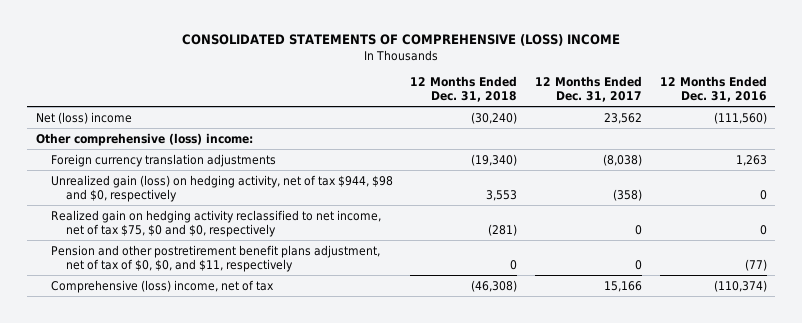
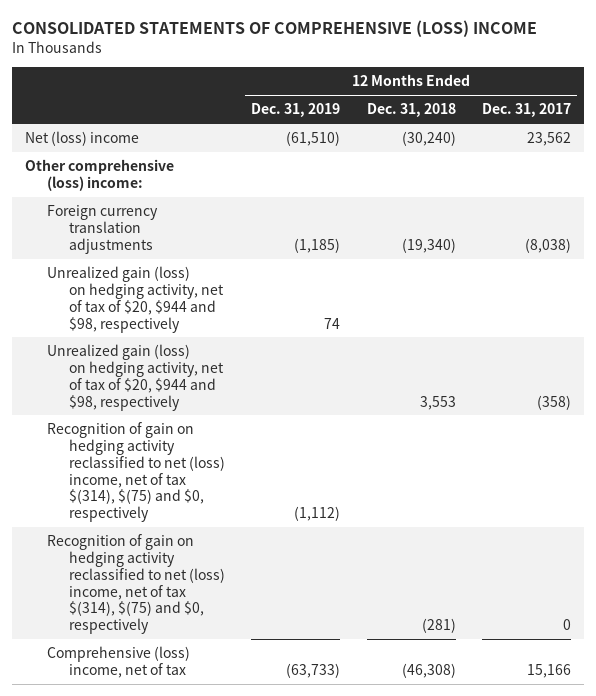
- | 12 Months Ended Dec. 31, 2018 | 12 Months Ended Dec. 31, 2017 | 12 Months Ended Dec. 31, 2016
+ | 12 Months Ended Dec. 31, 2019 | 12 Months Ended Dec. 31, 2018 | 12 Months Ended Dec. 31, 2017
- Unrealized gain (loss) on hedging activity, net of tax $944, $98 and $0, respectively | 3,553 | (358) | 0
- Realized gain on hedging activity reclassified to net income, net of tax $75, $0 and $0, respectively | (281) | 0 | 0
- Pension and other postretirement benefit plans adjustment, net of tax of $0, $0, and $11, respectively | 0 | 0 | (77)
+ Unrealized gain (loss) on hedging activity, net of tax of $20, $944 and $98, respectively | 74 | |
+ Unrealized gain (loss) on hedging activity, net of tax of $20, $944 and $98, respectively | | 3,553 | (358)
+ Recognition of gain on hedging activity reclassified to net (loss) income, net of tax $(314), $(75) and $0, respectively | (1,112) | |
+ Recognition of gain on hedging activity reclassified to net (loss) income, net of tax $(314), $(75) and $0, respectively | | (281) | 0

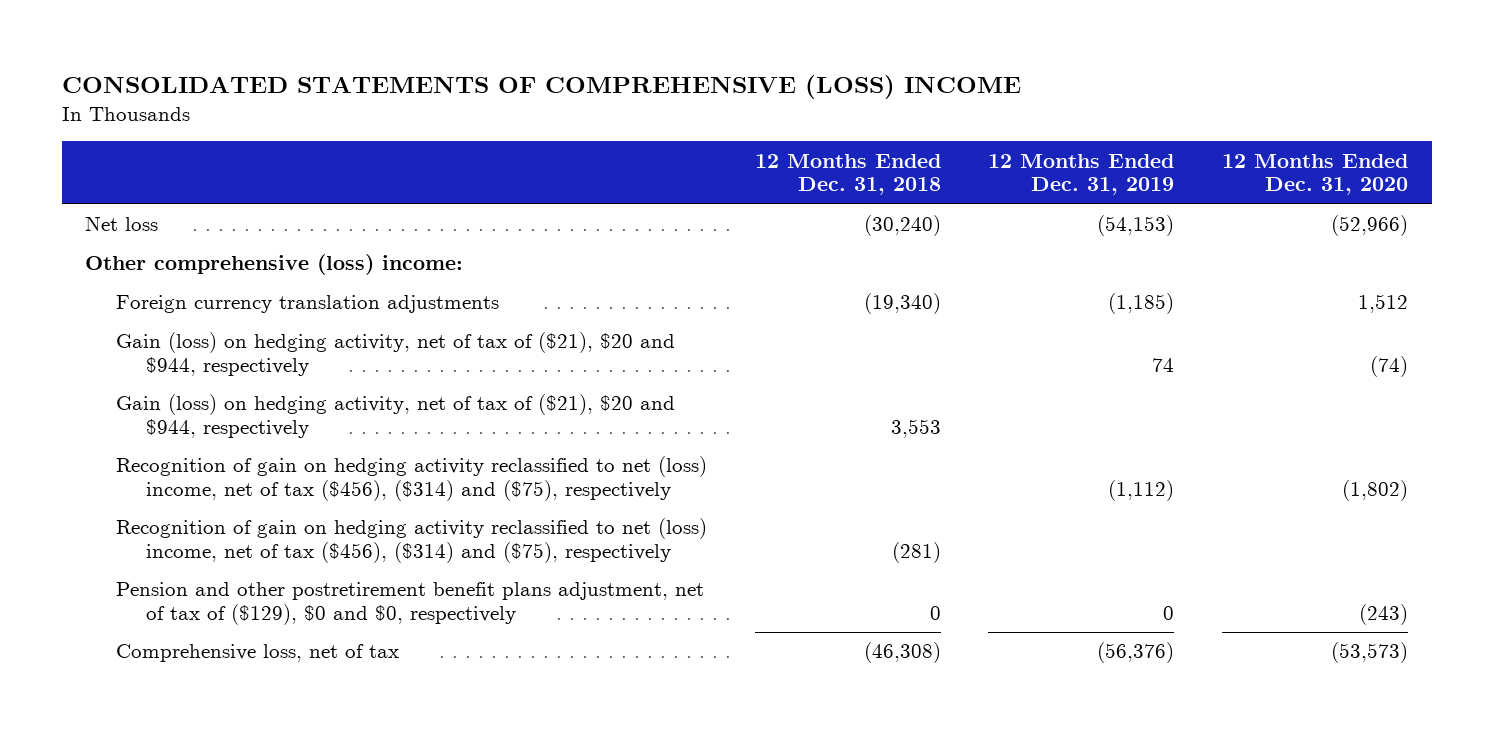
- | 12 Months Ended Dec. 31, 2019 | 12 Months Ended Dec. 31, 2018 | 12 Months Ended Dec. 31, 2017
+ | 12 Months Ended Dec. 31, 2018 | 12 Months Ended Dec. 31, 2019 | 12 Months Ended Dec. 31, 2020
- Net (loss) income | (61,510) | (30,240) | 23,562
+ Net loss | (30,240) | (54,153) | (52,966)
- Unrealized gain (loss) on hedging activity, net of tax of $20, $944 and $98, respectively | 74 | |
- Unrealized gain (loss) on hedging activity, net of tax of $20, $944 and $98, respectively | | 3,553 | (358)
- Recognition of gain on hedging activity reclassified to net (loss) income, net of tax $(314), $(75) and $0, respectively | (1,112) | |
- Recognition of gain on hedging activity reclassified to net (loss) income, net of tax $(314), $(75) and $0, respectively | | (281) | 0
- Comprehensive (loss) income, net of tax | (63,733) | (46,308) | 15,166
+ Gain (loss) on hedging activity, net of tax of ($21), $20 and $944, respectively | | 74 | (74)
+ Gain (loss) on hedging activity, net of tax of ($21), $20 and $944, respectively | 3,553 | |
+ Recognition of gain on hedging activity reclassified to net (loss) income, net of tax ($456), ($314) and ($75), respectively | | (1,112) | (1,802)
+ Recognition of gain on hedging activity reclassified to net (loss) income, net of tax ($456), ($314) and ($75), respectively | (281) | |
+ Pension and other postretirement benefit plans adjustment, net of tax of ($129), $0 and $0, respectively | 0 | 0 | (243)
+ Comprehensive loss, net of tax | (46,308) | (56,376) | (53,573)

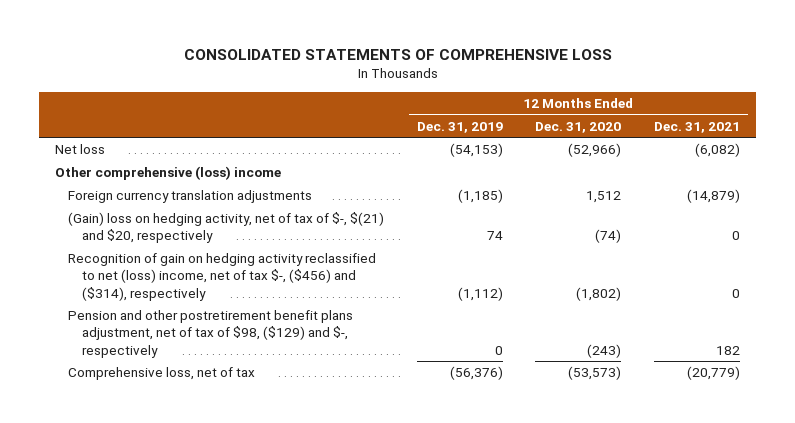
- CONSOLIDATED STATEMENTS OF COMPREHENSIVE (LOSS) INCOME
+ CONSOLIDATED STATEMENTS OF COMPREHENSIVE LOSS
- | 12 Months Ended Dec. 31, 2018 | 12 Months Ended Dec. 31, 2019 | 12 Months Ended Dec. 31, 2020
+ | 12 Months Ended Dec. 31, 2019 | 12 Months Ended Dec. 31, 2020 | 12 Months Ended Dec. 31, 2021
- Other comprehensive (loss) income:
+ Other comprehensive (loss) income
- Gain (loss) on hedging activity, net of tax of ($21), $20 and $944, respectively | | 74 | (74)
- Gain (loss) on hedging activity, net of tax of ($21), $20 and $944, respectively | 3,553 | |
- Recognition of gain on hedging activity reclassified to net (loss) income, net of tax ($456), ($314) and ($75), respectively | | (1,112) | (1,802)
- Recognition of gain on hedging activity reclassified to net (loss) income, net of tax ($456), ($314) and ($75), respectively | (281) | |
- Pension and other postretirement benefit plans adjustment, net of tax of ($129), $0 and $0, respectively | 0 | 0 | (243)
+ (Gain) loss on hedging activity, net of tax of $-, $(21) and $20, respectively | 74 | (74) | 0
+ Recognition of gain on hedging activity reclassified to net (loss) income, net of tax $-, ($456) and ($314), respectively | (1,112) | (1,802) | 0
+ Pension and other postretirement benefit plans adjustment, net of tax of $98, ($129) and $-, respectively | 0 | (243) | 182

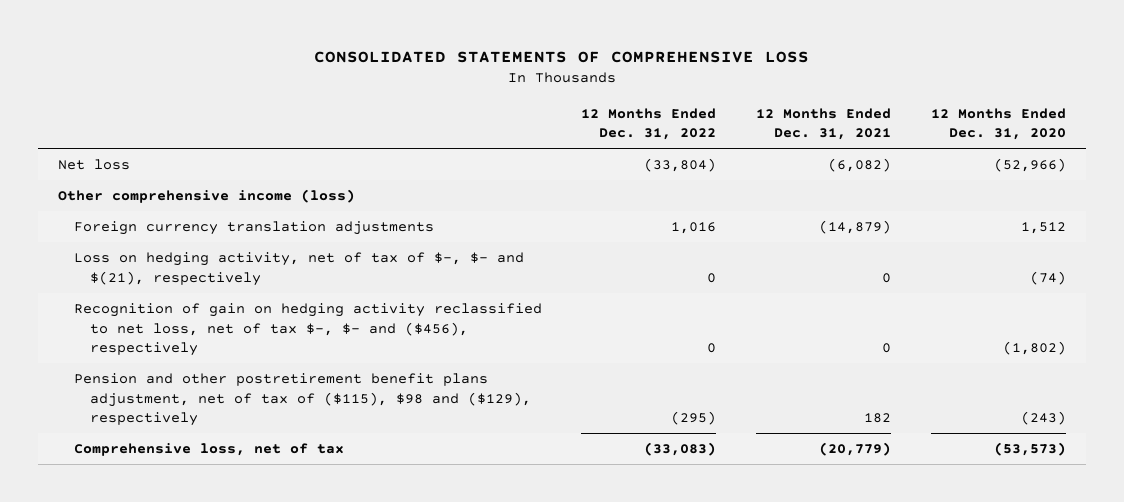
- | 12 Months Ended Dec. 31, 2019 | 12 Months Ended Dec. 31, 2020 | 12 Months Ended Dec. 31, 2021
+ | 12 Months Ended Dec. 31, 2022 | 12 Months Ended Dec. 31, 2021 | 12 Months Ended Dec. 31, 2020
- Other comprehensive (loss) income
+ Other comprehensive income (loss)
- (Gain) loss on hedging activity, net of tax of $-, $(21) and $20, respectively | 74 | (74) | 0
- Recognition of gain on hedging activity reclassified to net (loss) income, net of tax $-, ($456) and ($314), respectively | (1,112) | (1,802) | 0
- Pension and other postretirement benefit plans adjustment, net of tax of $98, ($129) and $-, respectively | 0 | (243) | 182
+ Loss on hedging activity, net of tax of $-, $- and $(21), respectively | 0 | 0 | (74)
+ Recognition of gain on hedging activity reclassified to net loss, net of tax $-, $- and ($456), respectively | 0 | 0 | (1,802)
+ Pension and other postretirement benefit plans adjustment, net of tax of ($115), $98 and ($129), respectively | (295) | 182 | (243)

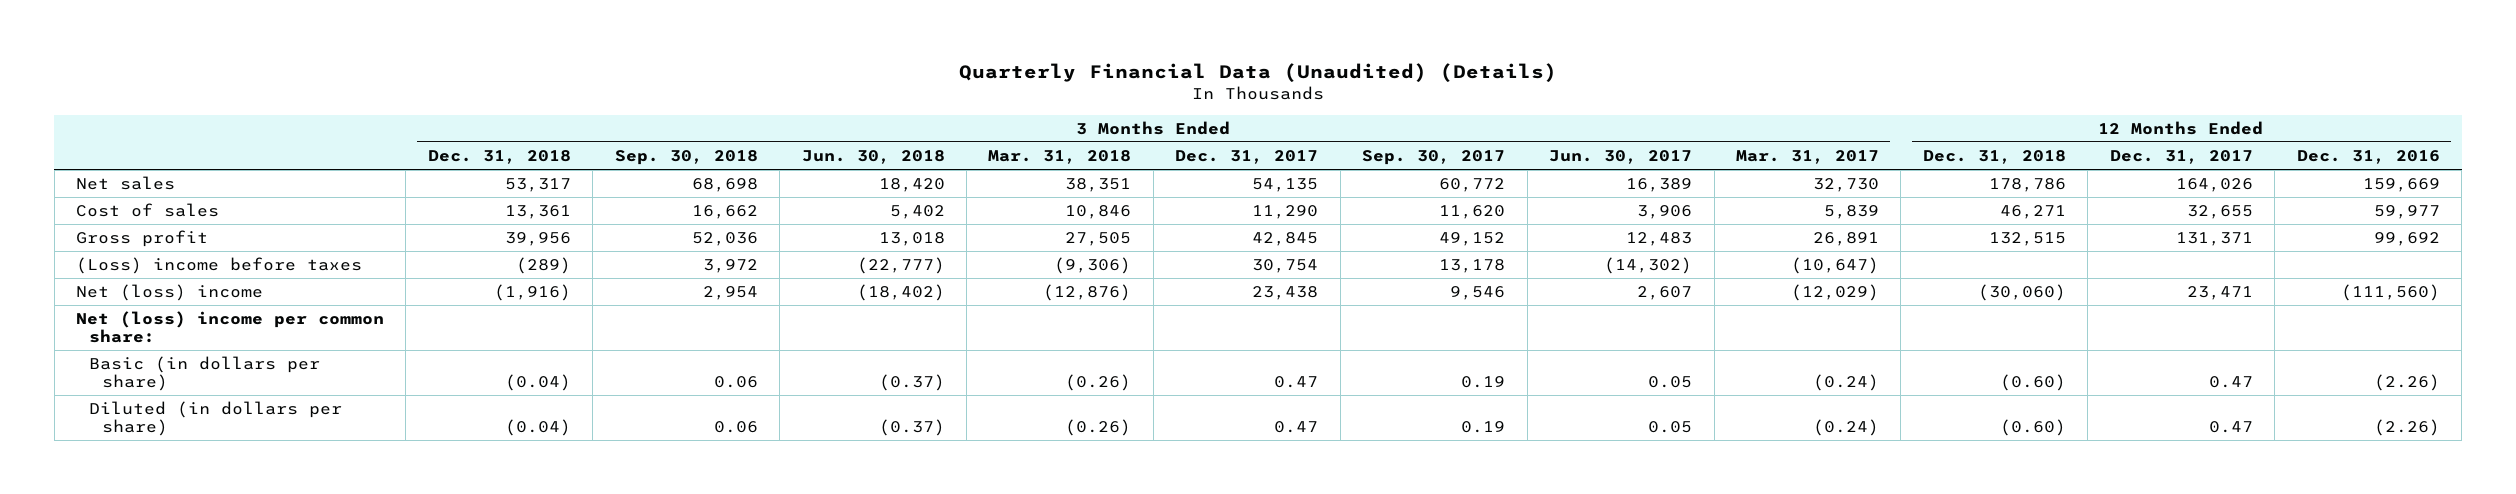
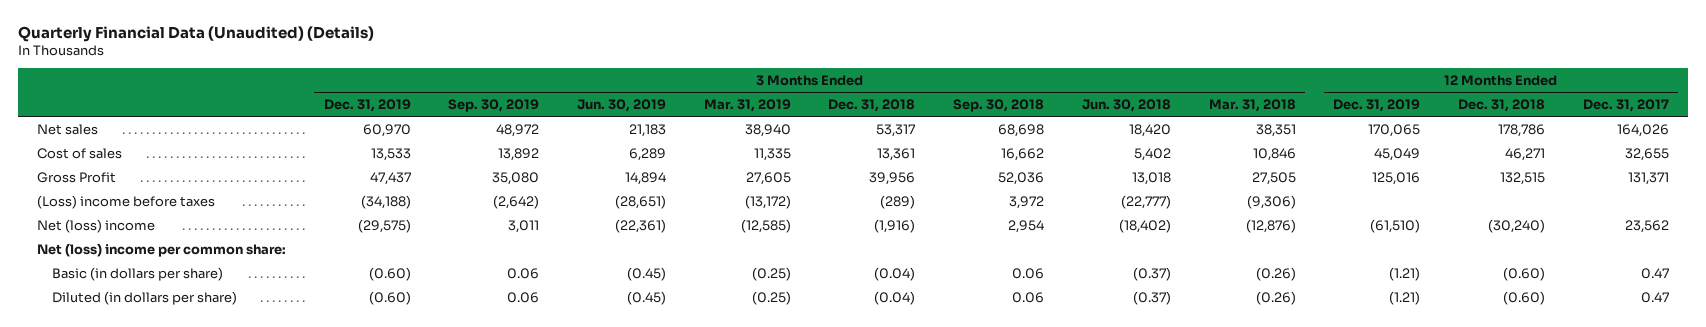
- | 3 Months Ended Dec. 31, 2018 | 3 Months Ended Sep. 30, 2018 | 3 Months Ended Jun. 30, 2018 | 3 Months Ended Mar. 31, 2018 | 3 Months Ended Dec. 31, 2017 | 3 Months Ended Sep. 30, 2017 | 3 Months Ended Jun. 30, 2017 | 3 Months Ended Mar. 31, 2017 | 12 Months Ended Dec. 31, 2018 | 12 Months Ended Dec. 31, 2017 | 12 Months Ended Dec. 31, 2016
+ | 3 Months Ended Dec. 31, 2019 | 3 Months Ended Sep. 30, 2019 | 3 Months Ended Jun. 30, 2019 | 3 Months Ended Mar. 31, 2019 | 3 Months Ended Dec. 31, 2018 | 3 Months Ended Sep. 30, 2018 | 3 Months Ended Jun. 30, 2018 | 3 Months Ended Mar. 31, 2018 | 12 Months Ended Dec. 31, 2019 | 12 Months Ended Dec. 31, 2018 | 12 Months Ended Dec. 31, 2017
- Gross profit | 39,956 | 52,036 | 13,018 | 27,505 | 42,845 | 49,152 | 12,483 | 26,891 | 132,515 | 131,371 | 99,692
+ Gross Profit | 47,437 | 35,080 | 14,894 | 27,605 | 39,956 | 52,036 | 13,018 | 27,505 | 125,016 | 132,515 | 131,371
- Net (loss) income | (1,916) | 2,954 | (18,402) | (12,876) | 23,438 | 9,546 | 2,607 | (12,029) | (30,060) | 23,471 | (111,560)
+ Net (loss) income | (29,575) | 3,011 | (22,361) | (12,585) | (1,916) | 2,954 | (18,402) | (12,876) | (61,510) | (30,240) | 23,562

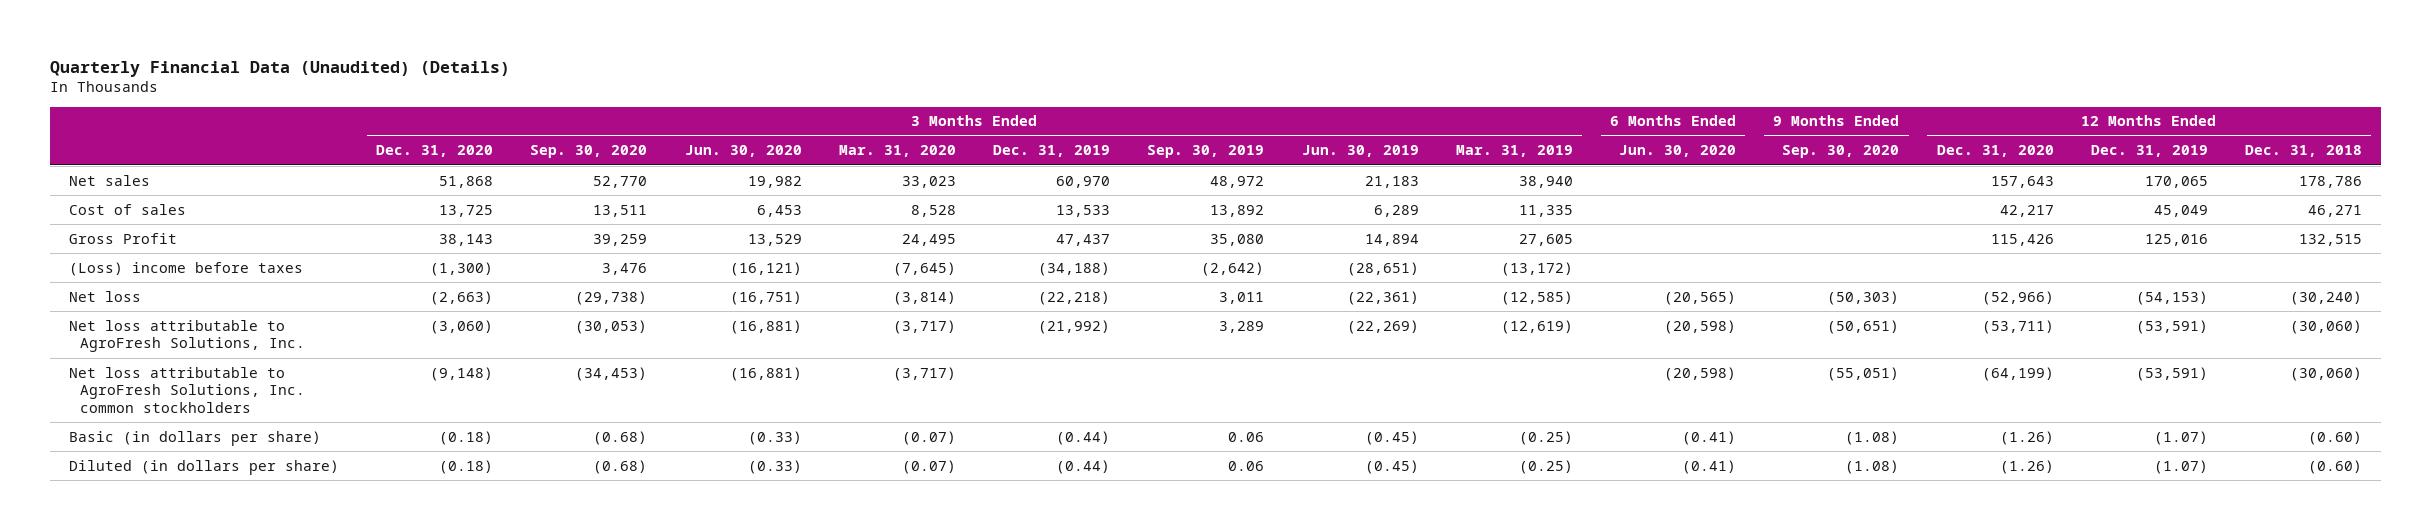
- | 3 Months Ended Dec. 31, 2019 | 3 Months Ended Sep. 30, 2019 | 3 Months Ended Jun. 30, 2019 | 3 Months Ended Mar. 31, 2019 | 3 Months Ended Dec. 31, 2018 | 3 Months Ended Sep. 30, 2018 | 3 Months Ended Jun. 30, 2018 | 3 Months Ended Mar. 31, 2018 | 12 Months Ended Dec. 31, 2019 | 12 Months Ended Dec. 31, 2018 | 12 Months Ended Dec. 31, 2017
+ | 3 Months Ended Dec. 31, 2020 | 3 Months Ended Sep. 30, 2020 | 3 Months Ended Jun. 30, 2020 | 3 Months Ended Mar. 31, 2020 | 3 Months Ended Dec. 31, 2019 | 3 Months Ended Sep. 30, 2019 | 3 Months Ended Jun. 30, 2019 | 3 Months Ended Mar. 31, 2019 | 6 Months Ended Jun. 30, 2020 | 9 Months Ended Sep. 30, 2020 | 12 Months Ended Dec. 31, 2020 | 12 Months Ended Dec. 31, 2019 | 12 Months Ended Dec. 31, 2018
- Net (loss) income | (29,575) | 3,011 | (22,361) | (12,585) | (1,916) | 2,954 | (18,402) | (12,876) | (61,510) | (30,240) | 23,562
- Net (loss) income per common share:
- Basic (in dollars per share) | (0.60) | 0.06 | (0.45) | (0.25) | (0.04) | 0.06 | (0.37) | (0.26) | (1.21) | (0.60) | 0.47
- Diluted (in dollars per share) | (0.60) | 0.06 | (0.45) | (0.25) | (0.04) | 0.06 | (0.37) | (0.26) | (1.21) | (0.60) | 0.47
+ Net loss | (2,663) | (29,738) | (16,751) | (3,814) | (22,218) | 3,011 | (22,361) | (12,585) | (20,565) | (50,303) | (52,966) | (54,153) | (30,240)
+ Net loss attributable to AgroFresh Solutions, Inc. | (3,060) | (30,053) | (16,881) | (3,717) | (21,992) | 3,289 | (22,269) | (12,619) | (20,598) | (50,651) | (53,711) | (53,591) | (30,060)
+ Net loss attributable to AgroFresh Solutions, Inc. common stockholders | (9,148) | (34,453) | (16,881) | (3,717) | | | | | (20,598) | (55,051) | (64,199) | (53,591) | (30,060)
+ Basic (in dollars per share) | (0.18) | (0.68) | (0.33) | (0.07) | (0.44) | 0.06 | (0.45) | (0.25) | (0.41) | (1.08) | (1.26) | (1.07) | (0.60)
+ Diluted (in dollars per share) | (0.18) | (0.68) | (0.33) | (0.07) | (0.44) | 0.06 | (0.45) | (0.25) | (0.41) | (1.08) | (1.26) | (1.07) | (0.60)

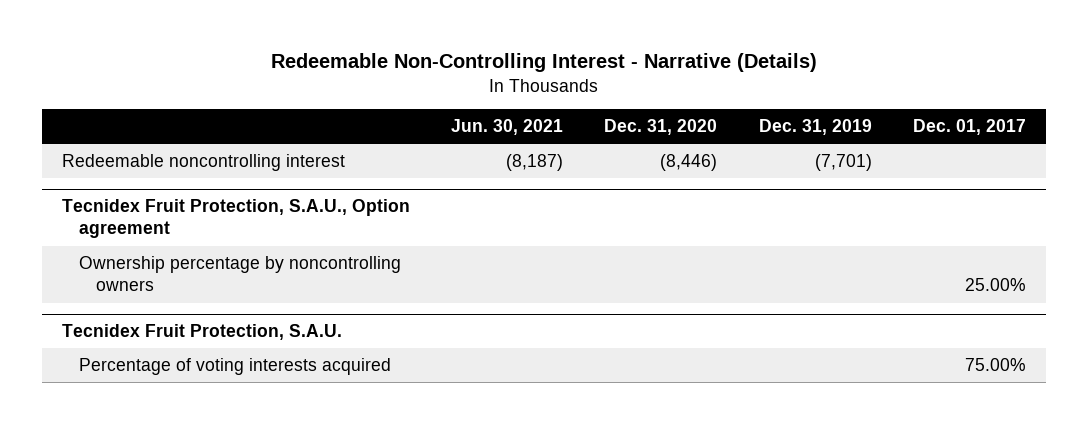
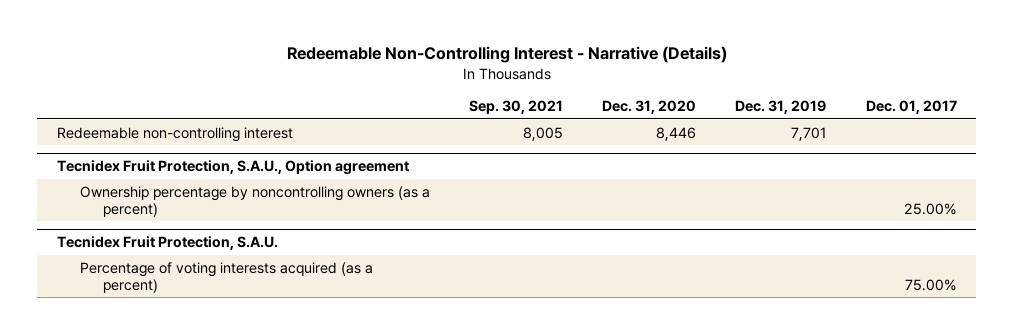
- | Jun. 30, 2021 | Dec. 31, 2020 | Dec. 31, 2019 | Dec. 01, 2017
+ | Sep. 30, 2021 | Dec. 31, 2020 | Dec. 31, 2019 | Dec. 01, 2017
- Redeemable noncontrolling interest | (8,187) | (8,446) | (7,701) |
+ Redeemable non-controlling interest | 8,005 | 8,446 | 7,701 |
@ Tecnidex Fruit Protection, S.A.U., Option agreement
- Ownership percentage by noncontrolling owners | | | | 25.00%
+ Ownership percentage by noncontrolling owners (as a percent) | | | | 25.00%
@ Tecnidex Fruit Protection, S.A.U.
- Percentage of voting interests acquired | | | | 75.00%
+ Percentage of voting interests acquired (as a percent) | | | | 75.00%

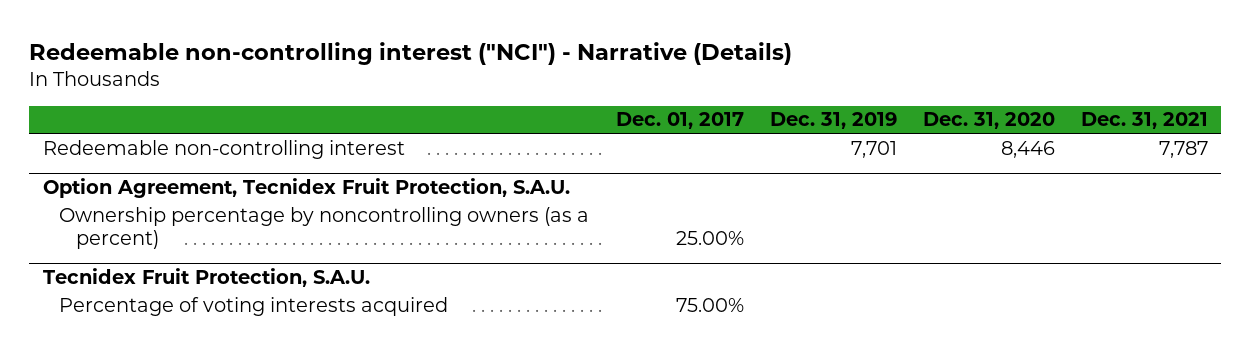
- Redeemable Non-Controlling Interest - Narrative (Details)
+ Redeemable non-controlling interest ("NCI") - Narrative (Details)
- | Sep. 30, 2021 | Dec. 31, 2020 | Dec. 31, 2019 | Dec. 01, 2017
+ | Dec. 01, 2017 | Dec. 31, 2019 | Dec. 31, 2020 | Dec. 31, 2021
- Tecnidex Fruit Protection, S.A.U., Option agreement
+ Option Agreement, Tecnidex Fruit Protection, S.A.U.
@ Tecnidex Fruit Protection, S.A.U.
- Percentage of voting interests acquired (as a percent) | | | | 75.00%
+ Percentage of voting interests acquired | 75.00% | | |

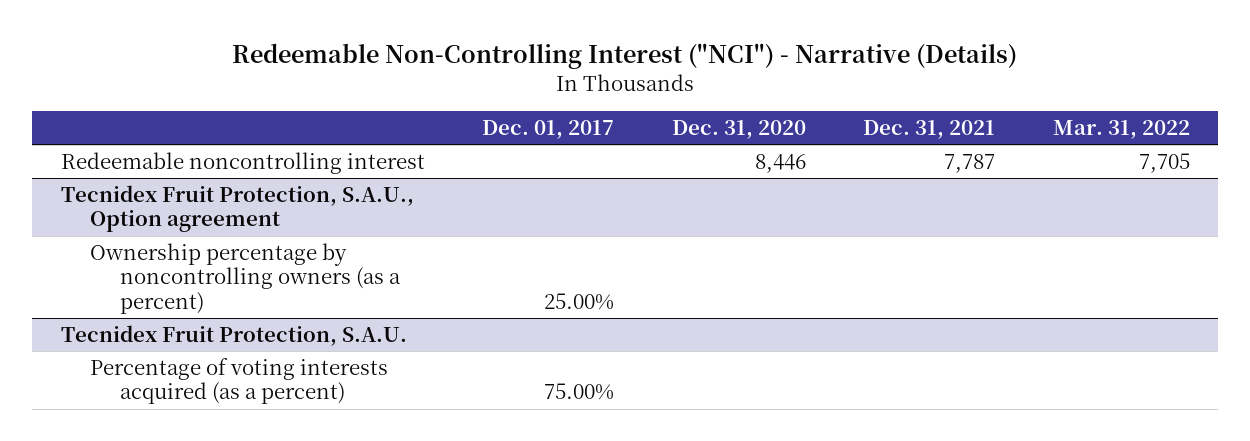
- Redeemable non-controlling interest ("NCI") - Narrative (Details)
+ Redeemable Non-Controlling Interest ("NCI") - Narrative (Details)
- | Dec. 01, 2017 | Dec. 31, 2019 | Dec. 31, 2020 | Dec. 31, 2021
+ | Dec. 01, 2017 | Dec. 31, 2020 | Dec. 31, 2021 | Mar. 31, 2022
- Redeemable non-controlling interest | | 7,701 | 8,446 | 7,787
- Option Agreement, Tecnidex Fruit Protection, S.A.U.
+ Redeemable noncontrolling interest | | 8,446 | 7,787 | 7,705
+ Tecnidex Fruit Protection, S.A.U., Option agreement
@ Tecnidex Fruit Protection, S.A.U.
- Percentage of voting interests acquired | 75.00% | | |
+ Percentage of voting interests acquired (as a percent) | 75.00% | | |

